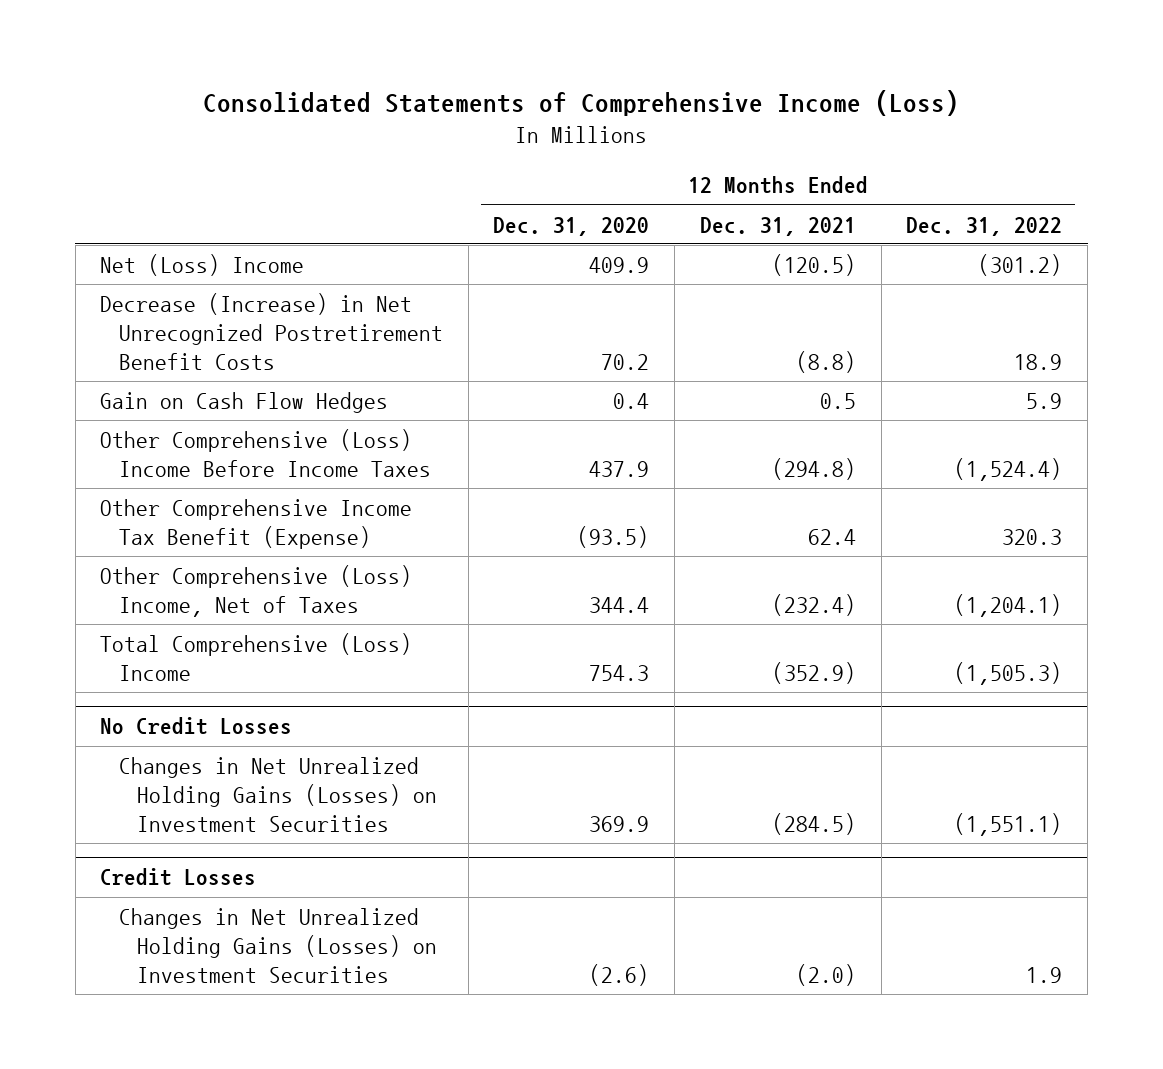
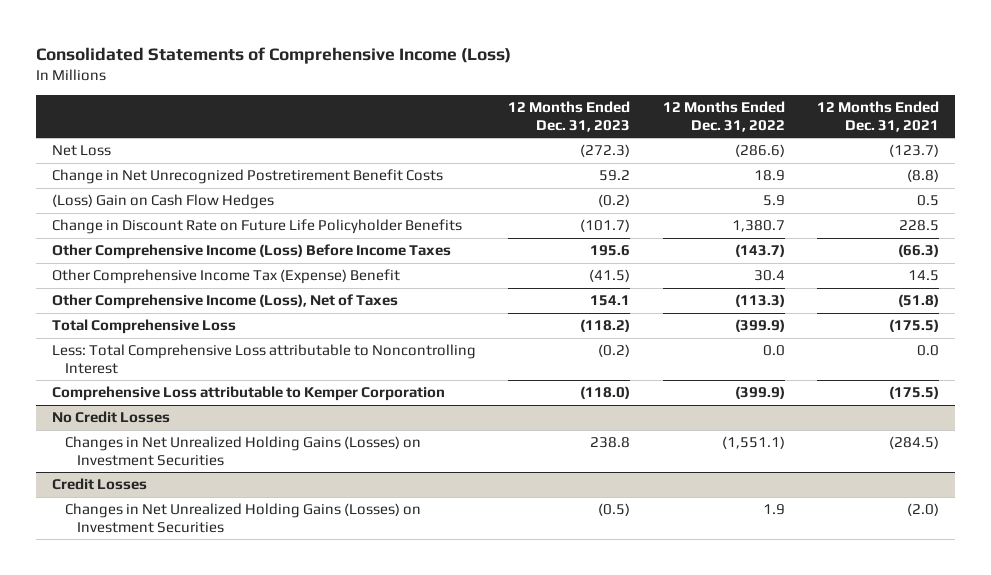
- | 12 Months Ended Dec. 31, 2020 | 12 Months Ended Dec. 31, 2021 | 12 Months Ended Dec. 31, 2022
+ | 12 Months Ended Dec. 31, 2023 | 12 Months Ended Dec. 31, 2022 | 12 Months Ended Dec. 31, 2021
- Net (Loss) Income | 409.9 | (120.5) | (301.2)
- Decrease (Increase) in Net Unrecognized Postretirement Benefit Costs | 70.2 | (8.8) | 18.9
- Gain on Cash Flow Hedges | 0.4 | 0.5 | 5.9
- Other Comprehensive (Loss) Income Before Income Taxes | 437.9 | (294.8) | (1,524.4)
- Other Comprehensive Income Tax Benefit (Expense) | (93.5) | 62.4 | 320.3
- Other Comprehensive (Loss) Income, Net of Taxes | 344.4 | (232.4) | (1,204.1)
- Total Comprehensive (Loss) Income | 754.3 | (352.9) | (1,505.3)
+ Net Loss | (272.3) | (286.6) | (123.7)
+ Change in Net Unrecognized Postretirement Benefit Costs | 59.2 | 18.9 | (8.8)
+ (Loss) Gain on Cash Flow Hedges | (0.2) | 5.9 | 0.5
+ Change in Discount Rate on Future Life Policyholder Benefits | (101.7) | 1,380.7 | 228.5
+ Other Comprehensive Income (Loss) Before Income Taxes | 195.6 | (143.7) | (66.3)
+ Other Comprehensive Income Tax (Expense) Benefit | (41.5) | 30.4 | 14.5
+ Other Comprehensive Income (Loss), Net of Taxes | 154.1 | (113.3) | (51.8)
+ Total Comprehensive Loss | (118.2) | (399.9) | (175.5)
+ Less: Total Comprehensive Loss attributable to Noncontrolling Interest | (0.2) | 0.0 | 0.0
+ Comprehensive Loss attributable to Kemper Corporation | (118.0) | (399.9) | (175.5)

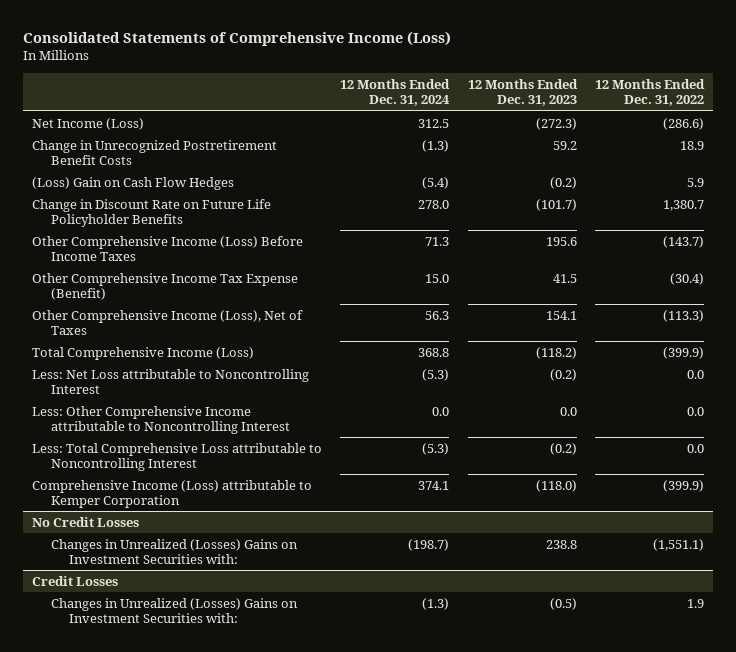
- | 12 Months Ended Dec. 31, 2023 | 12 Months Ended Dec. 31, 2022 | 12 Months Ended Dec. 31, 2021
+ | 12 Months Ended Dec. 31, 2024 | 12 Months Ended Dec. 31, 2023 | 12 Months Ended Dec. 31, 2022
- Net Loss | (272.3) | (286.6) | (123.7)
- Change in Net Unrecognized Postretirement Benefit Costs | 59.2 | 18.9 | (8.8)
+ Net Income (Loss) | 312.5 | (272.3) | (286.6)
+ Change in Unrecognized Postretirement Benefit Costs | (1.3) | 59.2 | 18.9
- Other Comprehensive Income Tax (Expense) Benefit | (41.5) | 30.4 | 14.5
+ Other Comprehensive Income Tax Expense (Benefit) | 15.0 | 41.5 | (30.4)
- Total Comprehensive Loss | (118.2) | (399.9) | (175.5)
+ Total Comprehensive Income (Loss) | 368.8 | (118.2) | (399.9)
+ Less: Net Loss attributable to Noncontrolling Interest | (5.3) | (0.2) | 0.0
+ Less: Other Comprehensive Income attributable to Noncontrolling Interest | 0.0 | 0.0 | 0.0
- Comprehensive Loss attributable to Kemper Corporation | (118.0) | (399.9) | (175.5)
+ Comprehensive Income (Loss) attributable to Kemper Corporation | 374.1 | (118.0) | (399.9)
@ No Credit Losses
- Changes in Net Unrealized Holding Gains (Losses) on Investment Securities | 238.8 | (1,551.1) | (284.5)
+ Changes in Unrealized (Losses) Gains on Investment Securities with: | (198.7) | 238.8 | (1,551.1)
@ Credit Losses
- Changes in Net Unrealized Holding Gains (Losses) on Investment Securities | (0.5) | 1.9 | (2.0)
+ Changes in Unrealized (Losses) Gains on Investment Securities with: | (1.3) | (0.5) | 1.9

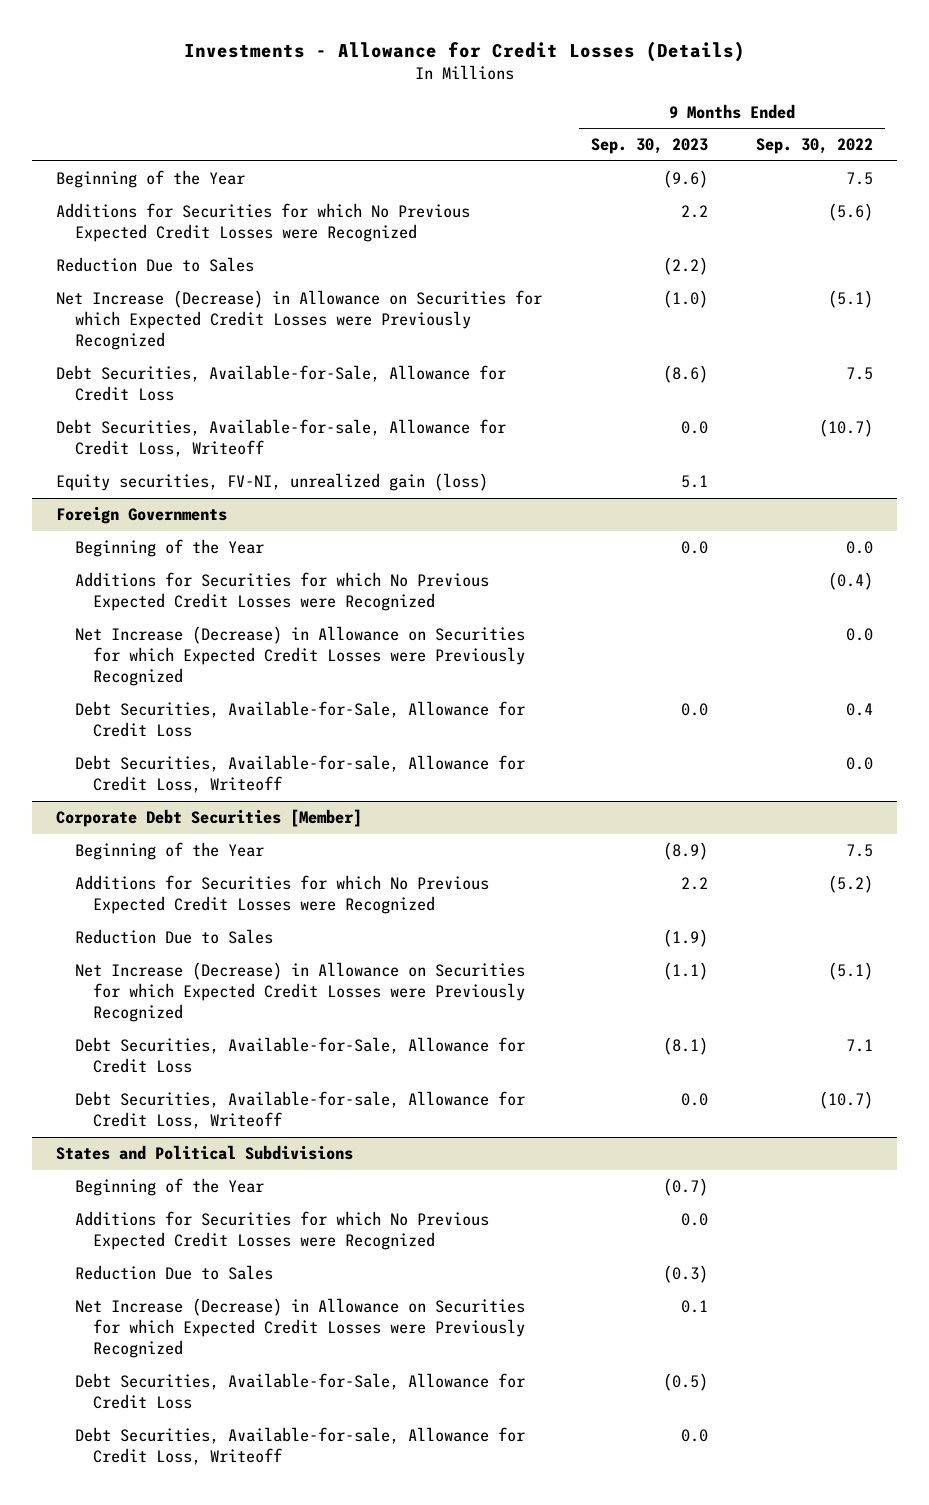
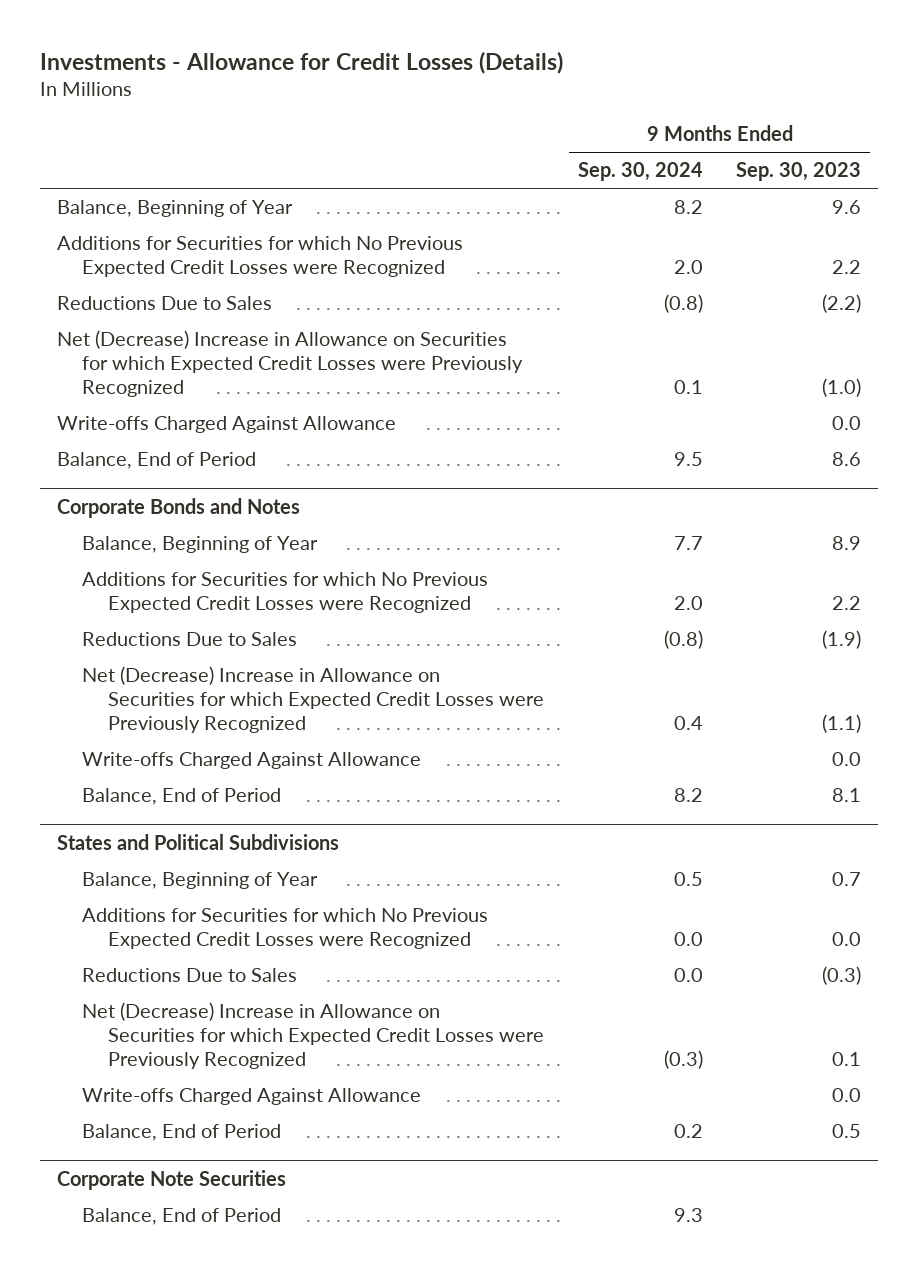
- | 9 Months Ended Sep. 30, 2023 | 9 Months Ended Sep. 30, 2022
+ | 9 Months Ended Sep. 30, 2024 | 9 Months Ended Sep. 30, 2023
- Beginning of the Year | (9.6) | 7.5
+ Balance, Beginning of Year | 8.2 | 9.6
- Reduction Due to Sales | (2.2) |
- Net Increase (Decrease) in Allowance on Securities for which Expected Credit Losses were Previously Recognized | (1.0) | (5.1)
- Debt Securities, Available-for-Sale, Allowance for Credit Loss | (8.6) | 7.5
- Debt Securities, Available-for-sale, Allowance for Credit Loss, Writeoff | 0.0 | (10.7)
- Equity securities, FV-NI, unrealized gain (loss) | 5.1 |
- Foreign Governments
- Beginning of the Year | 0.0 | 0.0
- Additions for Securities for which No Previous Expected Credit Losses were Recognized | | (0.4)
- Net Increase (Decrease) in Allowance on Securities for which Expected Credit Losses were Previously Recognized | | 0.0
- Debt Securities, Available-for-Sale, Allowance for Credit Loss | 0.0 | 0.4
- Debt Securities, Available-for-sale, Allowance for Credit Loss, Writeoff | | 0.0
- Corporate Debt Securities [Member]
- Beginning of the Year | (8.9) | 7.5
+ Reductions Due to Sales | (0.8) | (2.2)
+ Net (Decrease) Increase in Allowance on Securities for which Expected Credit Losses were Previously Recognized | 0.1 | (1.0)
+ Write-offs Charged Against Allowance | | 0.0
+ Balance, End of Period | 9.5 | 8.6
+ Corporate Bonds and Notes
+ Balance, Beginning of Year | 7.7 | 8.9
- Reduction Due to Sales | (1.9) |
- Net Increase (Decrease) in Allowance on Securities for which Expected Credit Losses were Previously Recognized | (1.1) | (5.1)
- Debt Securities, Available-for-Sale, Allowance for Credit Loss | (8.1) | 7.1
- Debt Securities, Available-for-sale, Allowance for Credit Loss, Writeoff | 0.0 | (10.7)
+ Reductions Due to Sales | (0.8) | (1.9)
+ Net (Decrease) Increase in Allowance on Securities for which Expected Credit Losses were Previously Recognized | 0.4 | (1.1)
+ Write-offs Charged Against Allowance | | 0.0
+ Balance, End of Period | 8.2 | 8.1
@ States and Political Subdivisions
- Beginning of the Year | (0.7) |
+ Balance, Beginning of Year | 0.5 | 0.7
- Reduction Due to Sales | (0.3) |
- Net Increase (Decrease) in Allowance on Securities for which Expected Credit Losses were Previously Recognized | 0.1 |
- Debt Securities, Available-for-Sale, Allowance for Credit Loss | (0.5) |
- Debt Securities, Available-for-sale, Allowance for Credit Loss, Writeoff | 0.0 |
+ Reductions Due to Sales | 0.0 | (0.3)
+ Net (Decrease) Increase in Allowance on Securities for which Expected Credit Losses were Previously Recognized | (0.3) | 0.1
+ Write-offs Charged Against Allowance | | 0.0
+ Balance, End of Period | 0.2 | 0.5
+ Corporate Note Securities
+ Balance, End of Period | 9.3 |

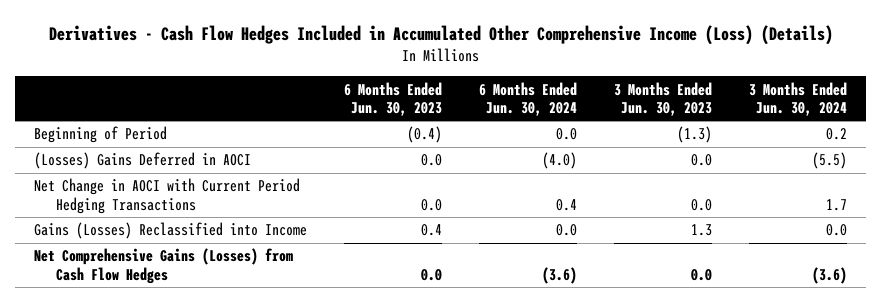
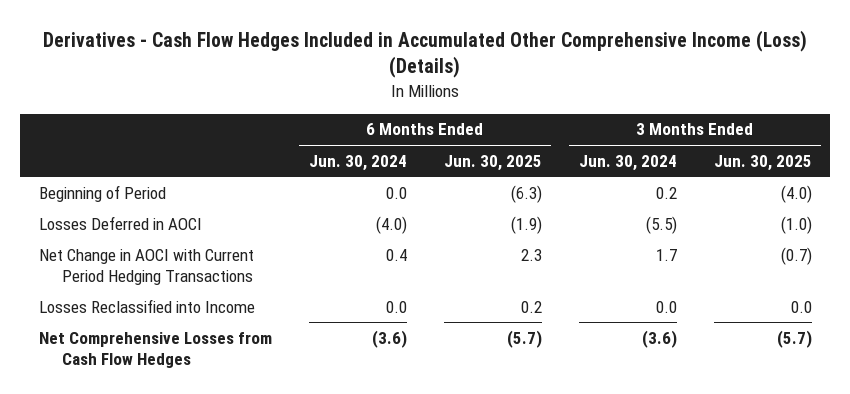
- | 6 Months Ended Jun. 30, 2023 | 6 Months Ended Jun. 30, 2024 | 3 Months Ended Jun. 30, 2023 | 3 Months Ended Jun. 30, 2024
+ | 6 Months Ended Jun. 30, 2024 | 6 Months Ended Jun. 30, 2025 | 3 Months Ended Jun. 30, 2024 | 3 Months Ended Jun. 30, 2025
- (Losses) Gains Deferred in AOCI | 0.0 | (4.0) | 0.0 | (5.5)
+ Losses Deferred in AOCI | (4.0) | (1.9) | (5.5) | (1.0)
- Gains (Losses) Reclassified into Income | 0.4 | 0.0 | 1.3 | 0.0
- Net Comprehensive Gains (Losses) from Cash Flow Hedges | 0.0 | (3.6) | 0.0 | (3.6)
+ Losses Reclassified into Income | 0.0 | 0.2 | 0.0 | 0.0
+ Net Comprehensive Losses from Cash Flow Hedges | (3.6) | (5.7) | (3.6) | (5.7)

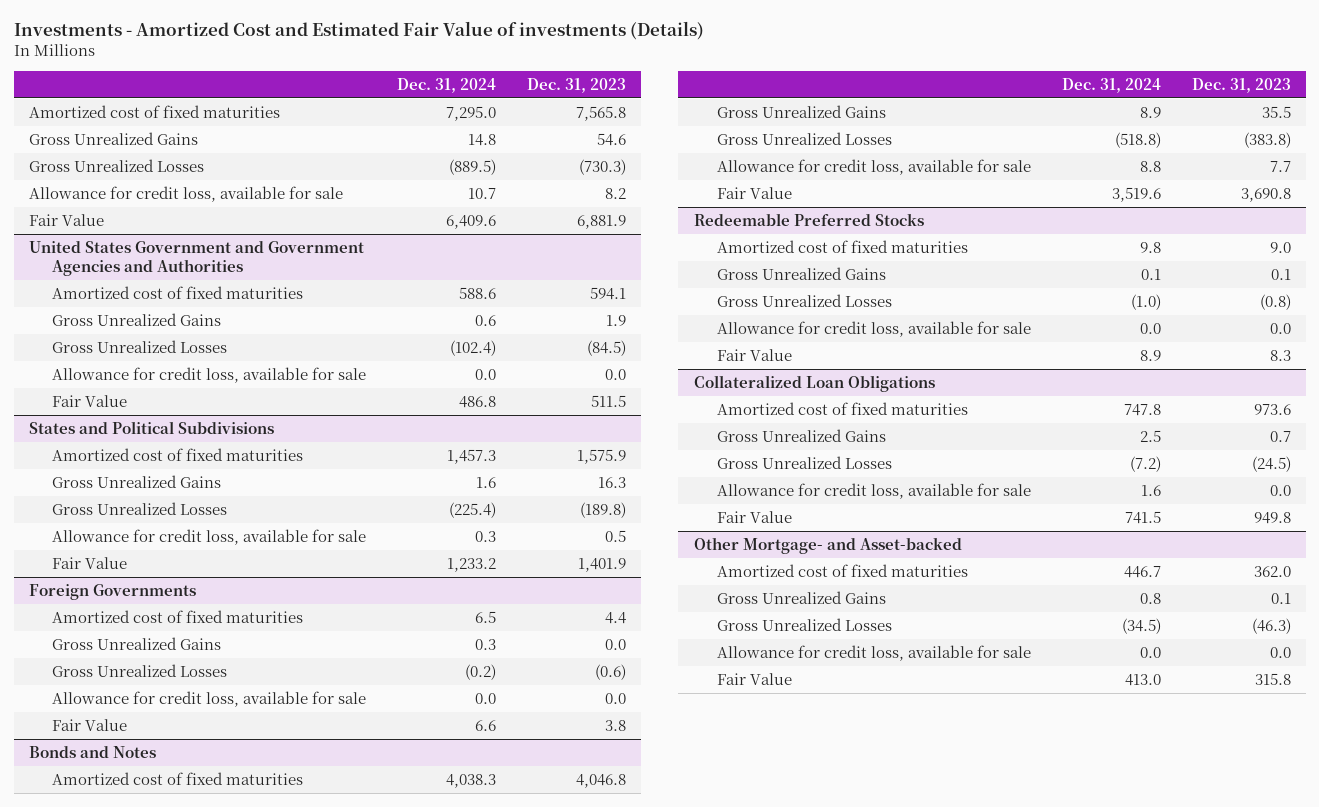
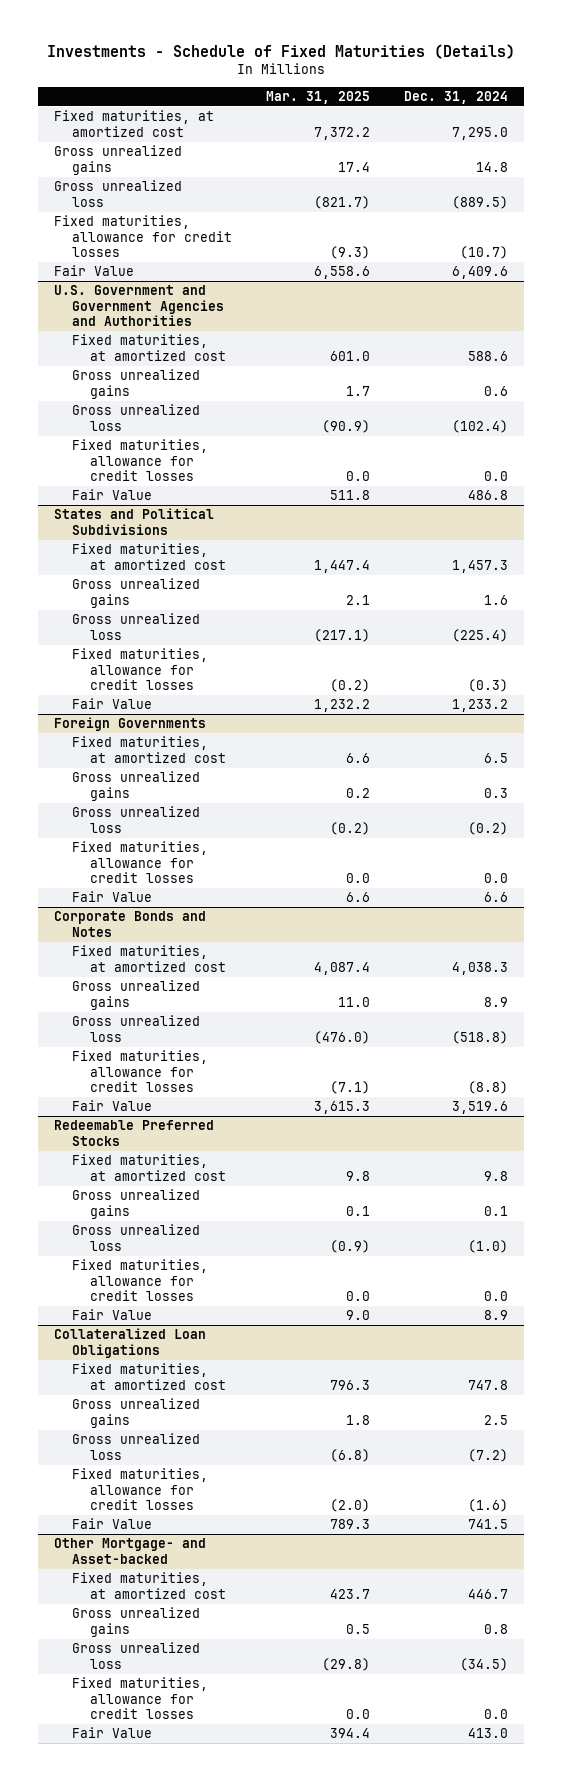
- Investments - Amortized Cost and Estimated Fair Value of investments (Details)
+ Investments - Schedule of Fixed Maturities (Details)
- | Dec. 31, 2024 | Dec. 31, 2023
+ | Mar. 31, 2025 | Dec. 31, 2024
- Amortized cost of fixed maturities | 7,295.0 | 7,565.8
- Gross Unrealized Gains | 14.8 | 54.6
- Gross Unrealized Losses | (889.5) | (730.3)
- Allowance for credit loss, available for sale | 10.7 | 8.2
+ Fixed maturities, at amortized cost | 7,372.2 | 7,295.0
+ Gross unrealized gains | 17.4 | 14.8
+ Gross unrealized loss | (821.7) | (889.5)
+ Fixed maturities, allowance for credit losses | (9.3) | (10.7)
- United States Government and Government Agencies and Authorities
- Amortized cost of fixed maturities | 588.6 | 594.1
- Gross Unrealized Gains | 0.6 | 1.9
- Gross Unrealized Losses | (102.4) | (84.5)
- Allowance for credit loss, available for sale | 0.0 | 0.0
+ U.S. Government and Government Agencies and Authorities
+ Fixed maturities, at amortized cost | 601.0 | 588.6
+ Gross unrealized gains | 1.7 | 0.6
+ Gross unrealized loss | (90.9) | (102.4)
+ Fixed maturities, allowance for credit losses | 0.0 | 0.0
@ States and Political Subdivisions
- Amortized cost of fixed maturities | 1,457.3 | 1,575.9
- Gross Unrealized Gains | 1.6 | 16.3
- Gross Unrealized Losses | (225.4) | (189.8)
- Allowance for credit loss, available for sale | 0.3 | 0.5
+ Fixed maturities, at amortized cost | 1,447.4 | 1,457.3
+ Gross unrealized gains | 2.1 | 1.6
+ Gross unrealized loss | (217.1) | (225.4)
+ Fixed maturities, allowance for credit losses | (0.2) | (0.3)
@ Foreign Governments
- Amortized cost of fixed maturities | 6.5 | 4.4
- Gross Unrealized Gains | 0.3 | 0.0
- Gross Unrealized Losses | (0.2) | (0.6)
- Allowance for credit loss, available for sale | 0.0 | 0.0
+ Fixed maturities, at amortized cost | 6.6 | 6.5
+ Gross unrealized gains | 0.2 | 0.3
+ Gross unrealized loss | (0.2) | (0.2)
+ Fixed maturities, allowance for credit losses | 0.0 | 0.0
- Bonds and Notes
- Amortized cost of fixed maturities | 4,038.3 | 4,046.8
- Gross Unrealized Gains | 8.9 | 35.5
- Gross Unrealized Losses | (518.8) | (383.8)
- Allowance for credit loss, available for sale | 8.8 | 7.7
+ Corporate Bonds and Notes
+ Fixed maturities, at amortized cost | 4,087.4 | 4,038.3
+ Gross unrealized gains | 11.0 | 8.9
+ Gross unrealized loss | (476.0) | (518.8)
+ Fixed maturities, allowance for credit losses | (7.1) | (8.8)
@ Redeemable Preferred Stocks
- Amortized cost of fixed maturities | 9.8 | 9.0
- Gross Unrealized Gains | 0.1 | 0.1
- Gross Unrealized Losses | (1.0) | (0.8)
- Allowance for credit loss, available for sale | 0.0 | 0.0
+ Fixed maturities, at amortized cost | 9.8 | 9.8
+ Gross unrealized gains | 0.1 | 0.1
+ Gross unrealized loss | (0.9) | (1.0)
+ Fixed maturities, allowance for credit losses | 0.0 | 0.0
@ Collateralized Loan Obligations
- Amortized cost of fixed maturities | 747.8 | 973.6
- Gross Unrealized Gains | 2.5 | 0.7
- Gross Unrealized Losses | (7.2) | (24.5)
- Allowance for credit loss, available for sale | 1.6 | 0.0
+ Fixed maturities, at amortized cost | 796.3 | 747.8
+ Gross unrealized gains | 1.8 | 2.5
+ Gross unrealized loss | (6.8) | (7.2)
+ Fixed maturities, allowance for credit losses | (2.0) | (1.6)
@ Other Mortgage- and Asset-backed
- Amortized cost of fixed maturities | 446.7 | 362.0
- Gross Unrealized Gains | 0.8 | 0.1
- Gross Unrealized Losses | (34.5) | (46.3)
- Allowance for credit loss, available for sale | 0.0 | 0.0
+ Fixed maturities, at amortized cost | 423.7 | 446.7
+ Gross unrealized gains | 0.5 | 0.8
+ Gross unrealized loss | (29.8) | (34.5)
+ Fixed maturities, allowance for credit losses | 0.0 | 0.0

